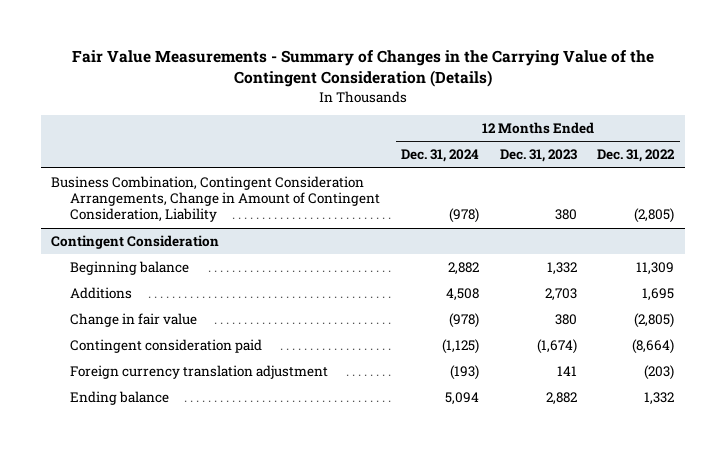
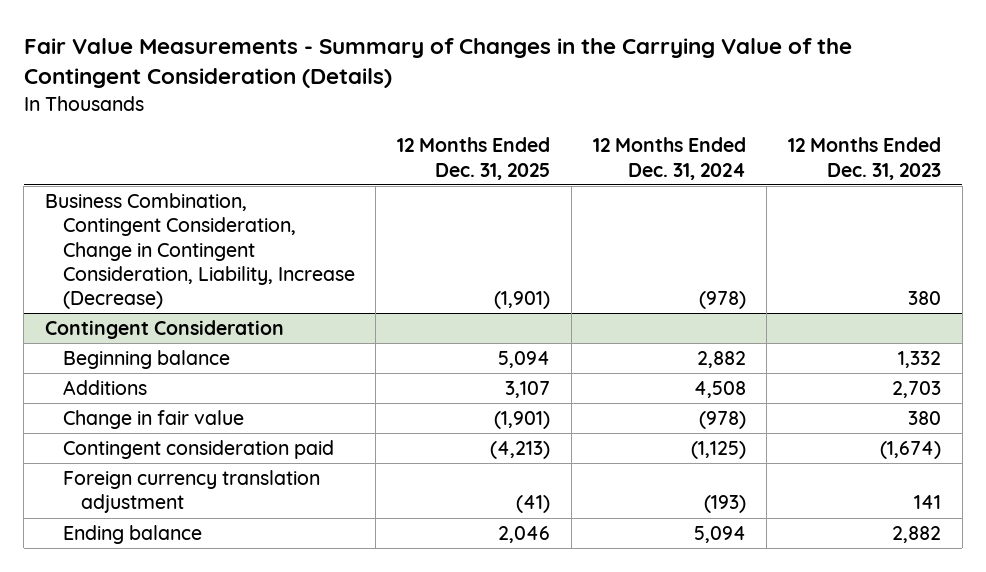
- | 12 Months Ended Dec. 31, 2024 | 12 Months Ended Dec. 31, 2023 | 12 Months Ended Dec. 31, 2022
+ | 12 Months Ended Dec. 31, 2025 | 12 Months Ended Dec. 31, 2024 | 12 Months Ended Dec. 31, 2023
- Business Combination, Contingent Consideration Arrangements, Change in Amount of Contingent Consideration, Liability | (978) | 380 | (2,805)
+ Business Combination, Contingent Consideration, Change in Contingent Consideration, Liability, Increase (Decrease) | (1,901) | (978) | 380

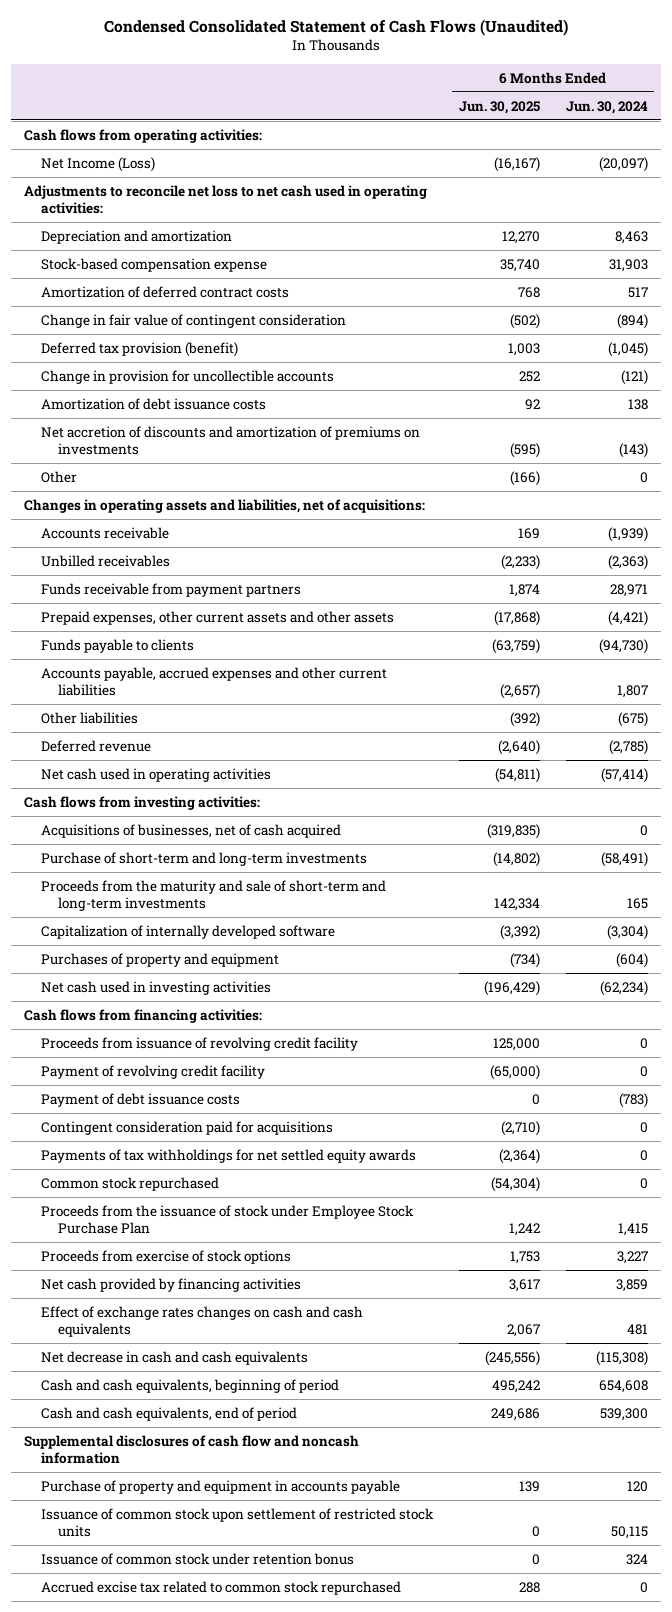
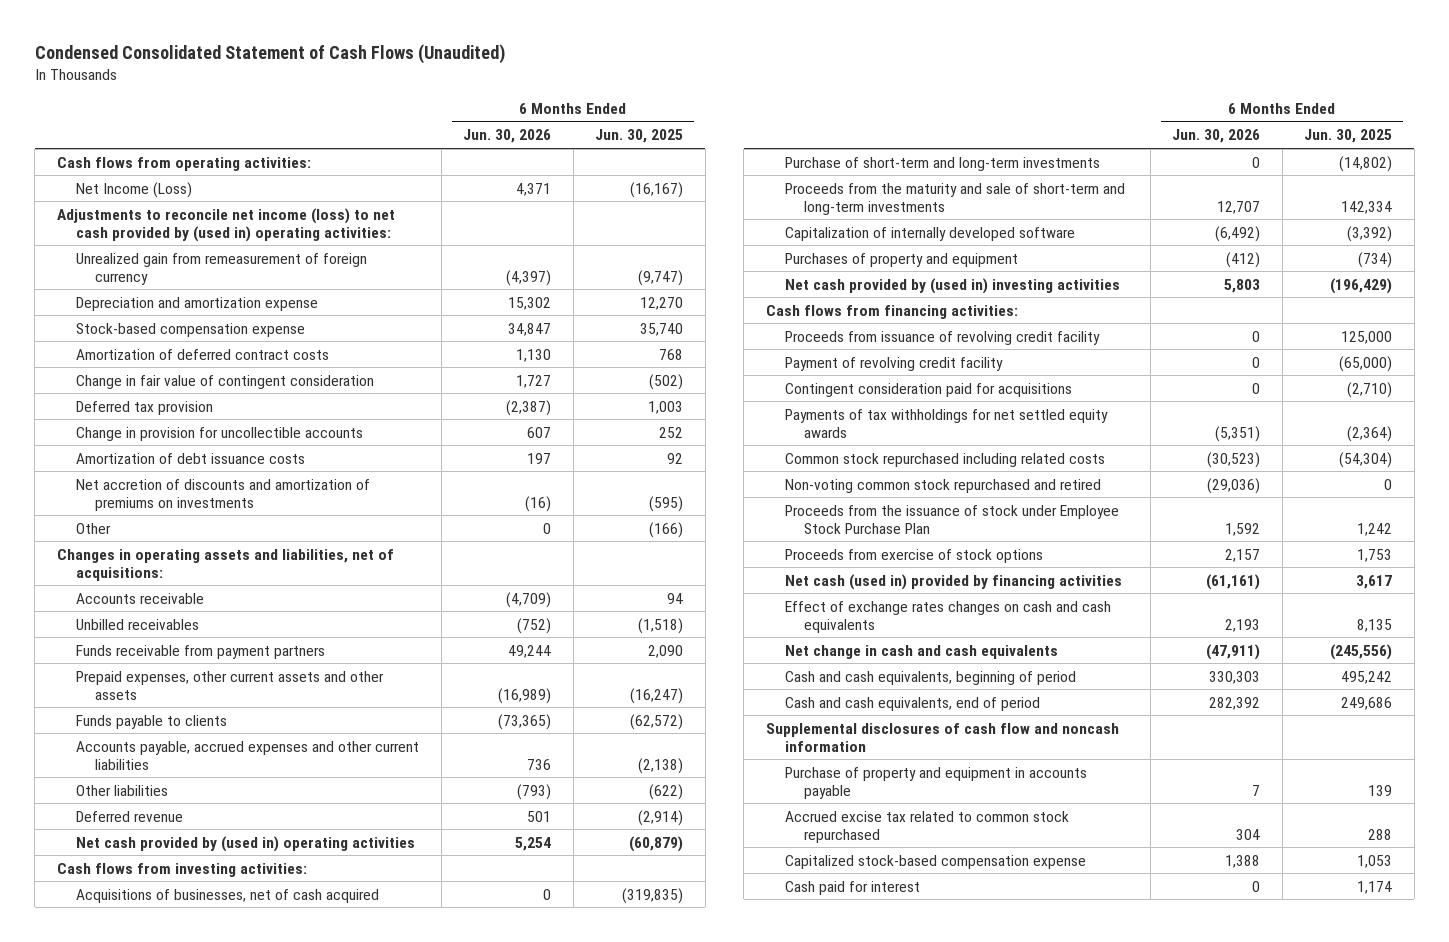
- | 6 Months Ended Jun. 30, 2025 | 6 Months Ended Jun. 30, 2024
+ | 6 Months Ended Jun. 30, 2026 | 6 Months Ended Jun. 30, 2025
- Adjustments to reconcile net loss to net cash used in operating activities:
- Depreciation and amortization | 12,270 | 8,463
+ Adjustments to reconcile net income (loss) to net cash provided by (used in) operating activities:
+ Unrealized gain from remeasurement of foreign currency | (4,397) | (9,747)
+ Depreciation and amortization expense | 15,302 | 12,270
- Deferred tax provision (benefit) | 1,003 | (1,045)
+ Deferred tax provision | (2,387) | 1,003
- Accounts receivable | 169 | (1,939)
- Unbilled receivables | (2,233) | (2,363)
- Funds receivable from payment partners | 1,874 | 28,971
- Prepaid expenses, other current assets and other assets | (17,868) | (4,421)
- Funds payable to clients | (63,759) | (94,730)
- Accounts payable, accrued expenses and other current liabilities | (2,657) | 1,807
- Other liabilities | (392) | (675)
- Deferred revenue | (2,640) | (2,785)
- Net cash used in operating activities | (54,811) | (57,414)
+ Accounts receivable | (4,709) | 94
+ Unbilled receivables | (752) | (1,518)
+ Funds receivable from payment partners | 49,244 | 2,090
+ Prepaid expenses, other current assets and other assets | (16,989) | (16,247)
+ Funds payable to clients | (73,365) | (62,572)
+ Accounts payable, accrued expenses and other current liabilities | 736 | (2,138)
+ Other liabilities | (793) | (622)
+ Deferred revenue | 501 | (2,914)
+ Net cash provided by (used in) operating activities | 5,254 | (60,879)
- Net cash used in investing activities | (196,429) | (62,234)
+ Net cash provided by (used in) investing activities | 5,803 | (196,429)
- Payment of debt issuance costs | 0 | (783)
- Common stock repurchased | (54,304) | 0
+ Common stock repurchased including related costs | (30,523) | (54,304)
+ Non-voting common stock repurchased and retired | (29,036) | 0
- Net cash provided by financing activities | 3,617 | 3,859
- Effect of exchange rates changes on cash and cash equivalents | 2,067 | 481
- Net decrease in cash and cash equivalents | (245,556) | (115,308)
+ Net cash (used in) provided by financing activities | (61,161) | 3,617
+ Effect of exchange rates changes on cash and cash equivalents | 2,193 | 8,135
+ Net change in cash and cash equivalents | (47,911) | (245,556)
- Issuance of common stock upon settlement of restricted stock units | 0 | 50,115
- Issuance of common stock under retention bonus | 0 | 324
+ Capitalized stock-based compensation expense | 1,388 | 1,053
+ Cash paid for interest | 0 | 1,174

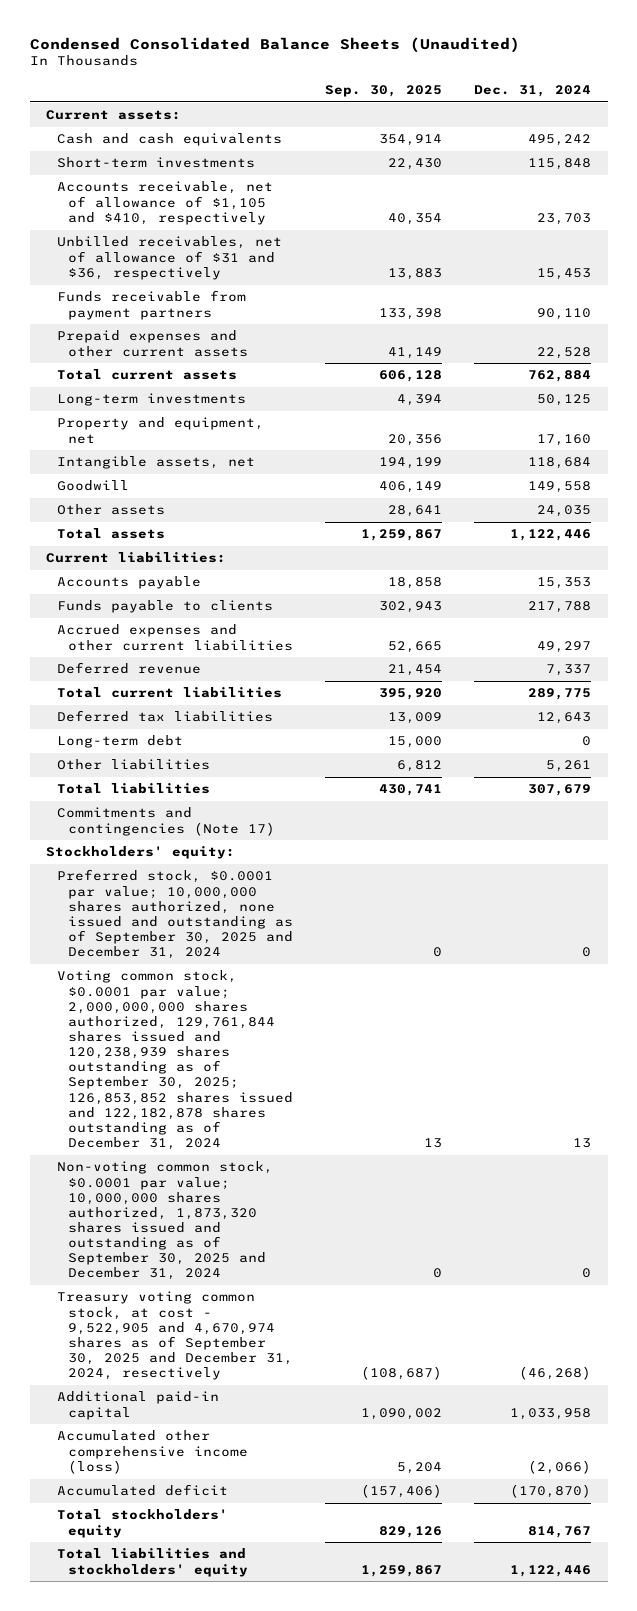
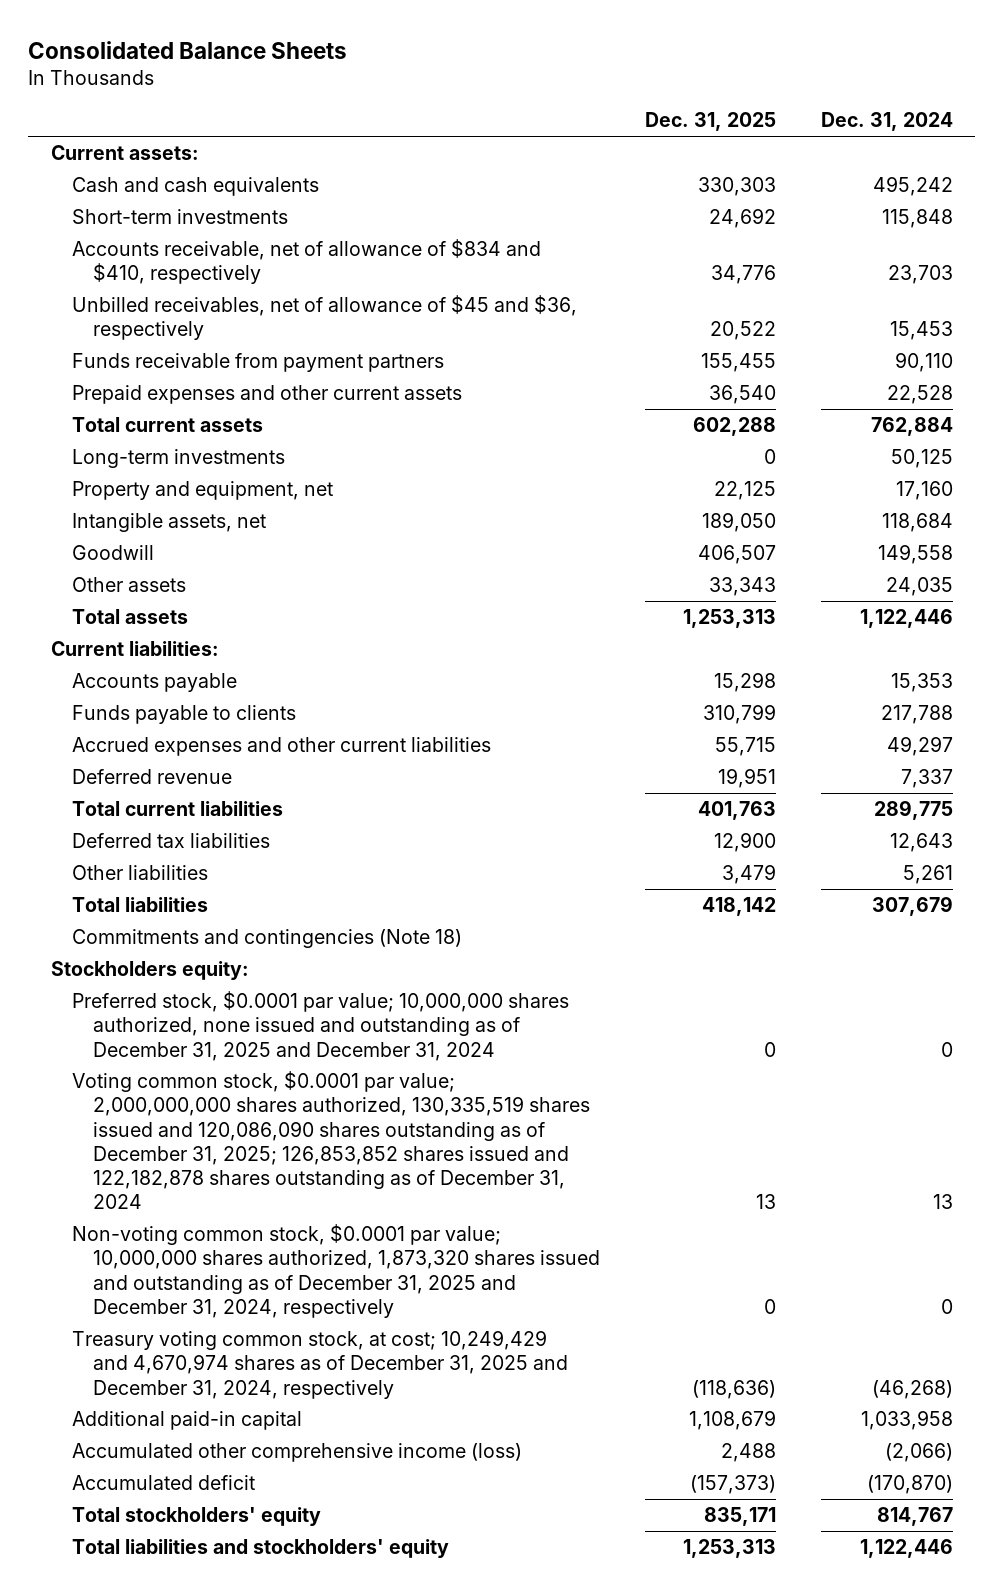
- Condensed Consolidated Balance Sheets (Unaudited)
+ Consolidated Balance Sheets
- | Sep. 30, 2025 | Dec. 31, 2024
+ | Dec. 31, 2025 | Dec. 31, 2024
- Accounts receivable, net of allowance of $1,105 and $410, respectively | 40,354 | 23,703
- Unbilled receivables, net of allowance of $31 and $36, respectively | 13,883 | 15,453
+ Accounts receivable, net of allowance of $834 and $410, respectively | 34,776 | 23,703
+ Unbilled receivables, net of allowance of $45 and $36, respectively | 20,522 | 15,453
- Long-term debt | 15,000 | 0
- Commitments and contingencies (Note 17)
- Stockholders' equity:
- Preferred stock, $0.0001 par value; 10,000,000 shares authorized, none issued and outstanding as of September 30, 2025 and December 31, 2024 | 0 | 0
- Voting common stock, $0.0001 par value; 2,000,000,000 shares authorized, 129,761,844 shares issued and 120,238,939 shares outstanding as of September 30, 2025; 126,853,852 shares issued and 122,182,878 shares outstanding as of December 31, 2024 | 13 | 13
- Non-voting common stock, $0.0001 par value; 10,000,000 shares authorized, 1,873,320 shares issued and outstanding as of September 30, 2025 and December 31, 2024 | 0 | 0
- Treasury voting common stock, at cost - 9,522,905 and 4,670,974 shares as of September 30, 2025 and December 31, 2024, resectively | (108,687) | (46,268)
+ Commitments and contingencies (Note 18)
+ Stockholders equity:
+ Preferred stock, $0.0001 par value; 10,000,000 shares authorized, none issued and outstanding as of December 31, 2025 and December 31, 2024 | 0 | 0
+ Voting common stock, $0.0001 par value; 2,000,000,000 shares authorized, 130,335,519 shares issued and 120,086,090 shares outstanding as of December 31, 2025; 126,853,852 shares issued and 122,182,878 shares outstanding as of December 31, 2024 | 13 | 13
+ Non-voting common stock, $0.0001 par value; 10,000,000 shares authorized, 1,873,320 shares issued and outstanding as of December 31, 2025 and December 31, 2024, respectively | 0 | 0
+ Treasury voting common stock, at cost; 10,249,429 and 4,670,974 shares as of December 31, 2025 and December 31, 2024, respectively | (118,636) | (46,268)

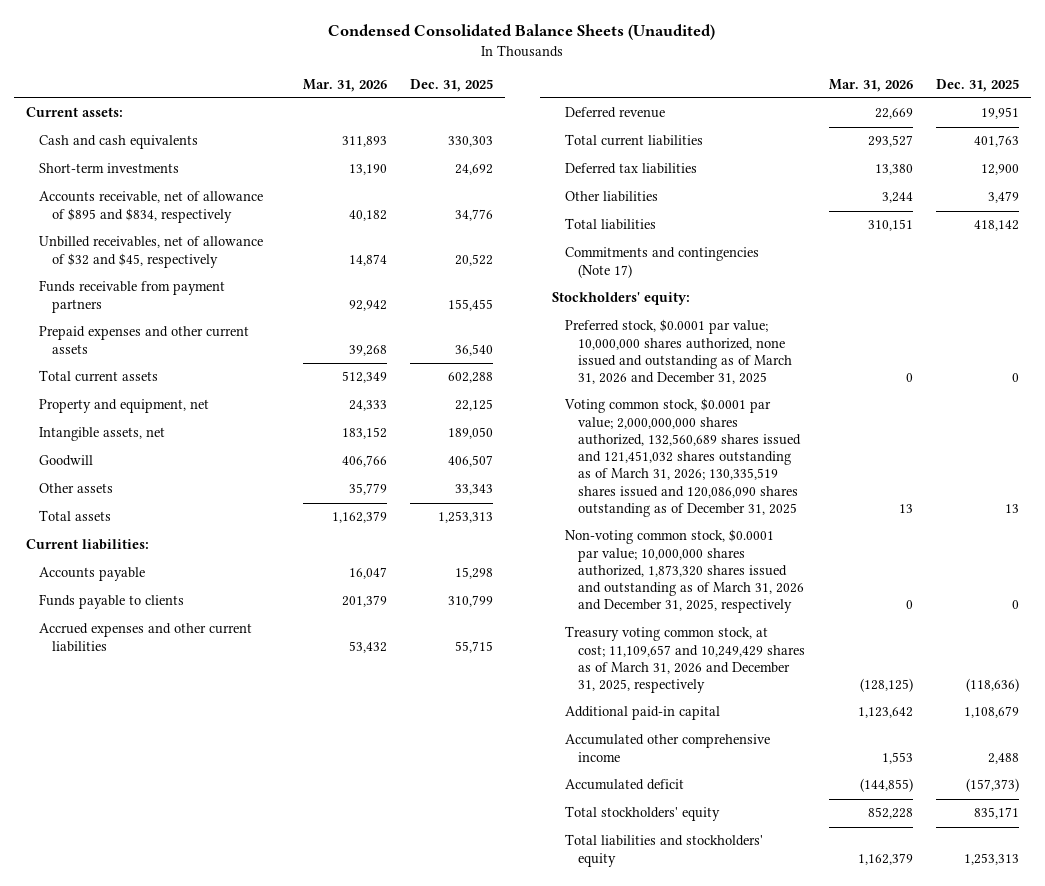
- Consolidated Balance Sheets
+ Condensed Consolidated Balance Sheets (Unaudited)
- | Dec. 31, 2025 | Dec. 31, 2024
+ | Mar. 31, 2026 | Dec. 31, 2025
- Accounts receivable, net of allowance of $834 and $410, respectively | 34,776 | 23,703
- Unbilled receivables, net of allowance of $45 and $36, respectively | 20,522 | 15,453
+ Accounts receivable, net of allowance of $895 and $834, respectively | 40,182 | 34,776
+ Unbilled receivables, net of allowance of $32 and $45, respectively | 14,874 | 20,522
- Long-term investments | 0 | 50,125
- Commitments and contingencies (Note 18)
- Stockholders equity:
- Preferred stock, $0.0001 par value; 10,000,000 shares authorized, none issued and outstanding as of December 31, 2025 and December 31, 2024 | 0 | 0
- Voting common stock, $0.0001 par value; 2,000,000,000 shares authorized, 130,335,519 shares issued and 120,086,090 shares outstanding as of December 31, 2025; 126,853,852 shares issued and 122,182,878 shares outstanding as of December 31, 2024 | 13 | 13
- Non-voting common stock, $0.0001 par value; 10,000,000 shares authorized, 1,873,320 shares issued and outstanding as of December 31, 2025 and December 31, 2024, respectively | 0 | 0
- Treasury voting common stock, at cost; 10,249,429 and 4,670,974 shares as of December 31, 2025 and December 31, 2024, respectively | (118,636) | (46,268)
+ Commitments and contingencies (Note 17)
+ Stockholders' equity:
+ Preferred stock, $0.0001 par value; 10,000,000 shares authorized, none issued and outstanding as of March 31, 2026 and December 31, 2025 | 0 | 0
+ Voting common stock, $0.0001 par value; 2,000,000,000 shares authorized, 132,560,689 shares issued and 121,451,032 shares outstanding as of March 31, 2026; 130,335,519 shares issued and 120,086,090 shares outstanding as of December 31, 2025 | 13 | 13
+ Non-voting common stock, $0.0001 par value; 10,000,000 shares authorized, 1,873,320 shares issued and outstanding as of March 31, 2026 and December 31, 2025, respectively | 0 | 0
+ Treasury voting common stock, at cost; 11,109,657 and 10,249,429 shares as of March 31, 2026 and December 31, 2025, respectively | (128,125) | (118,636)
- Accumulated other comprehensive income (loss) | 2,488 | (2,066)
+ Accumulated other comprehensive income | 1,553 | 2,488

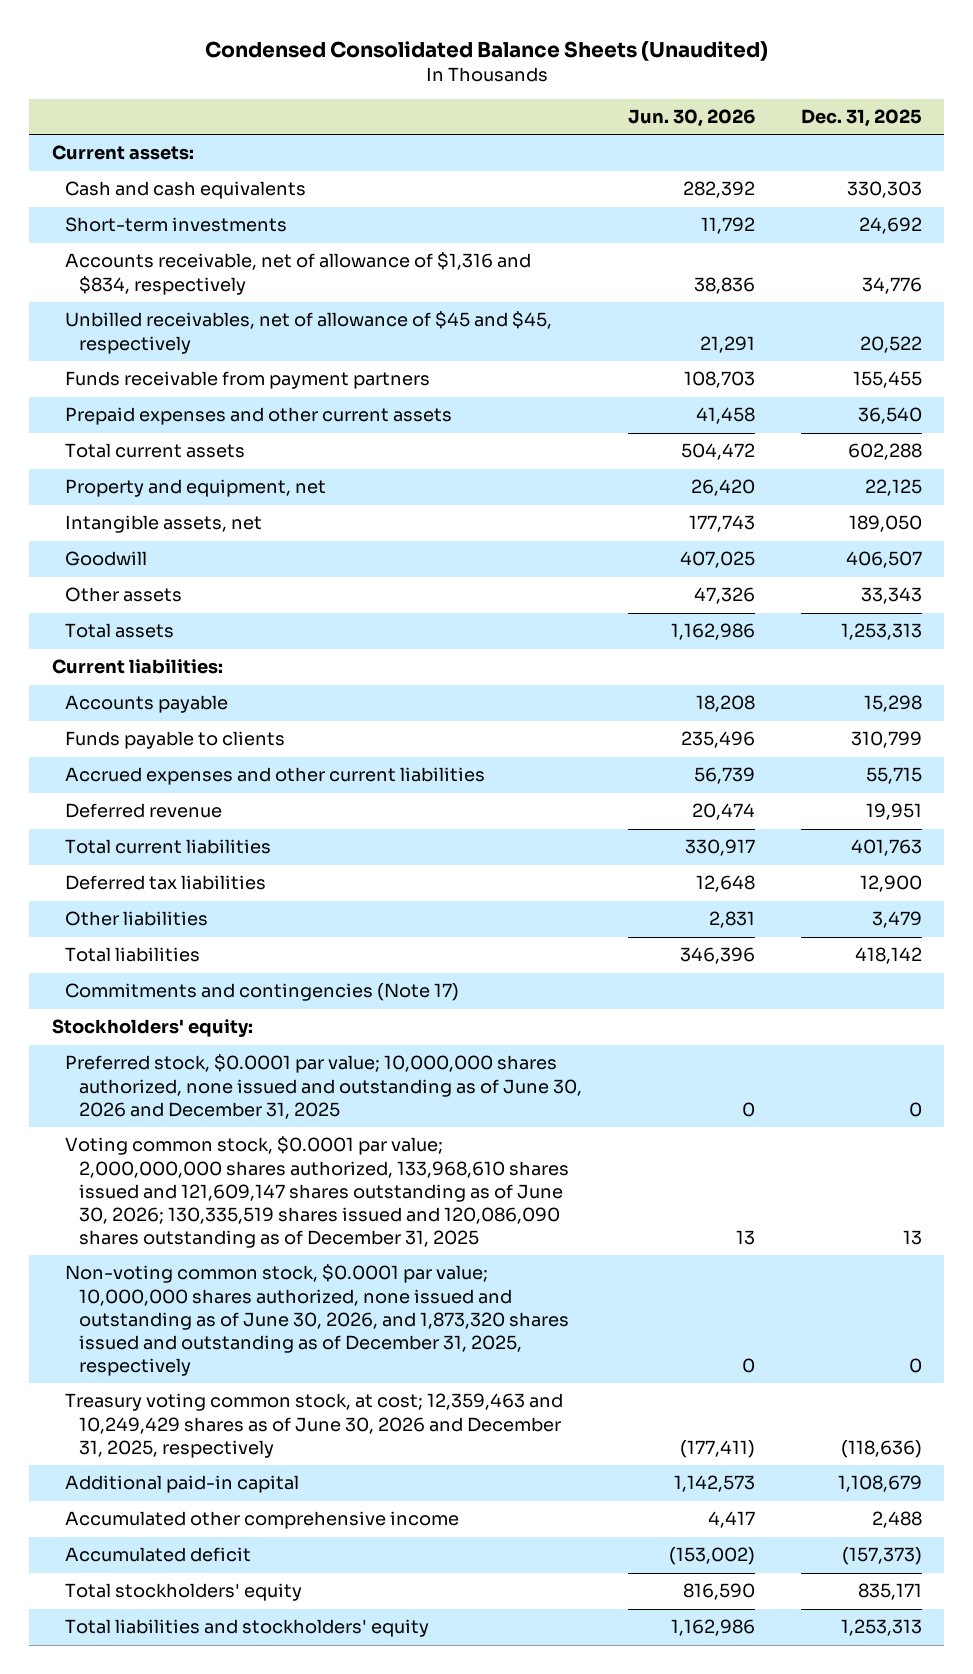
- | Mar. 31, 2026 | Dec. 31, 2025
+ | Jun. 30, 2026 | Dec. 31, 2025
- Accounts receivable, net of allowance of $895 and $834, respectively | 40,182 | 34,776
- Unbilled receivables, net of allowance of $32 and $45, respectively | 14,874 | 20,522
+ Accounts receivable, net of allowance of $1,316 and $834, respectively | 38,836 | 34,776
+ Unbilled receivables, net of allowance of $45 and $45, respectively | 21,291 | 20,522
- Preferred stock, $0.0001 par value; 10,000,000 shares authorized, none issued and outstanding as of March 31, 2026 and December 31, 2025 | 0 | 0
- Voting common stock, $0.0001 par value; 2,000,000,000 shares authorized, 132,560,689 shares issued and 121,451,032 shares outstanding as of March 31, 2026; 130,335,519 shares issued and 120,086,090 shares outstanding as of December 31, 2025 | 13 | 13
- Non-voting common stock, $0.0001 par value; 10,000,000 shares authorized, 1,873,320 shares issued and outstanding as of March 31, 2026 and December 31, 2025, respectively | 0 | 0
- Treasury voting common stock, at cost; 11,109,657 and 10,249,429 shares as of March 31, 2026 and December 31, 2025, respectively | (128,125) | (118,636)
+ Preferred stock, $0.0001 par value; 10,000,000 shares authorized, none issued and outstanding as of June 30, 2026 and December 31, 2025 | 0 | 0
+ Voting common stock, $0.0001 par value; 2,000,000,000 shares authorized, 133,968,610 shares issued and 121,609,147 shares outstanding as of June 30, 2026; 130,335,519 shares issued and 120,086,090 shares outstanding as of December 31, 2025 | 13 | 13
+ Non-voting common stock, $0.0001 par value; 10,000,000 shares authorized, none issued and outstanding as of June 30, 2026, and 1,873,320 shares issued and outstanding as of December 31, 2025, respectively | 0 | 0
+ Treasury voting common stock, at cost; 12,359,463 and 10,249,429 shares as of June 30, 2026 and December 31, 2025, respectively | (177,411) | (118,636)

